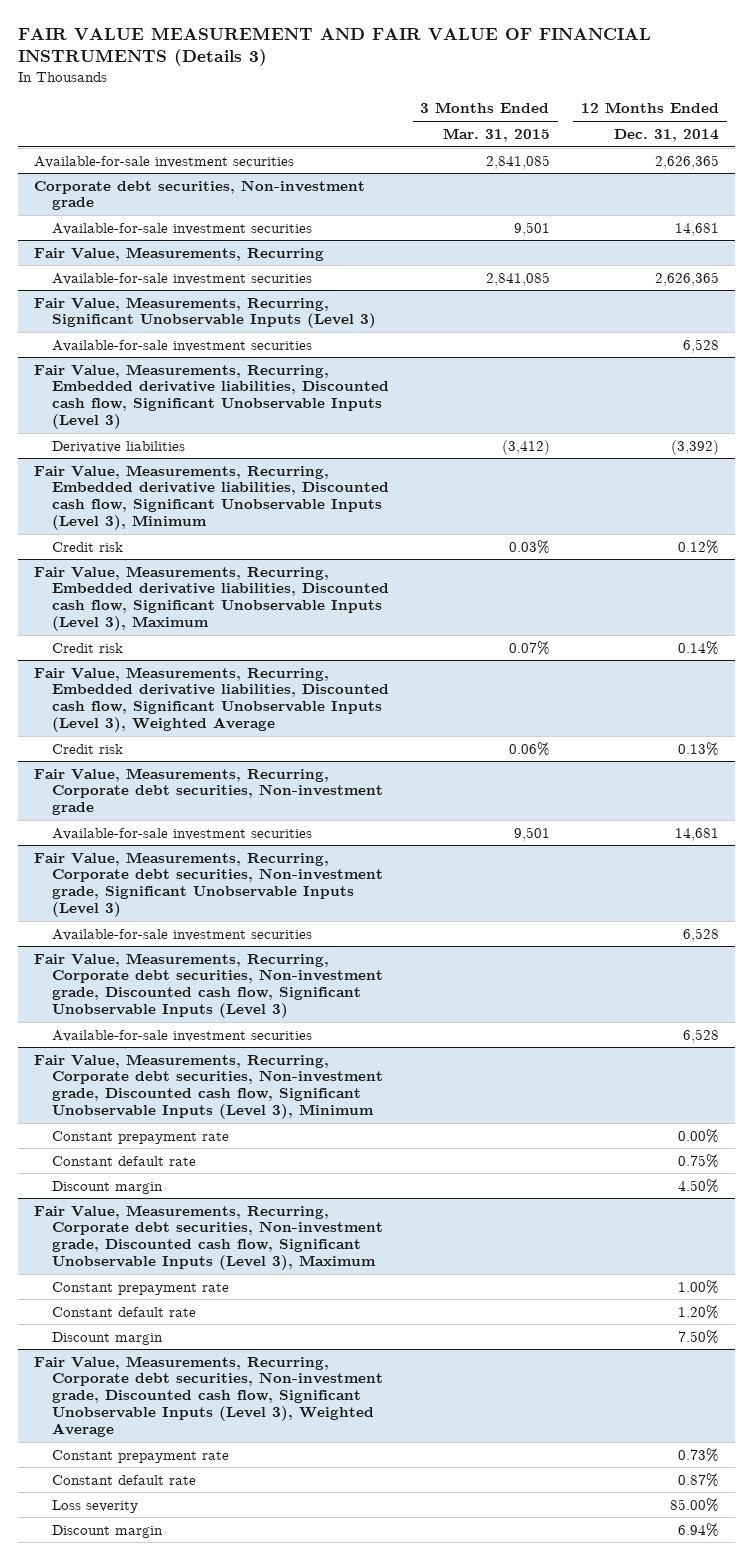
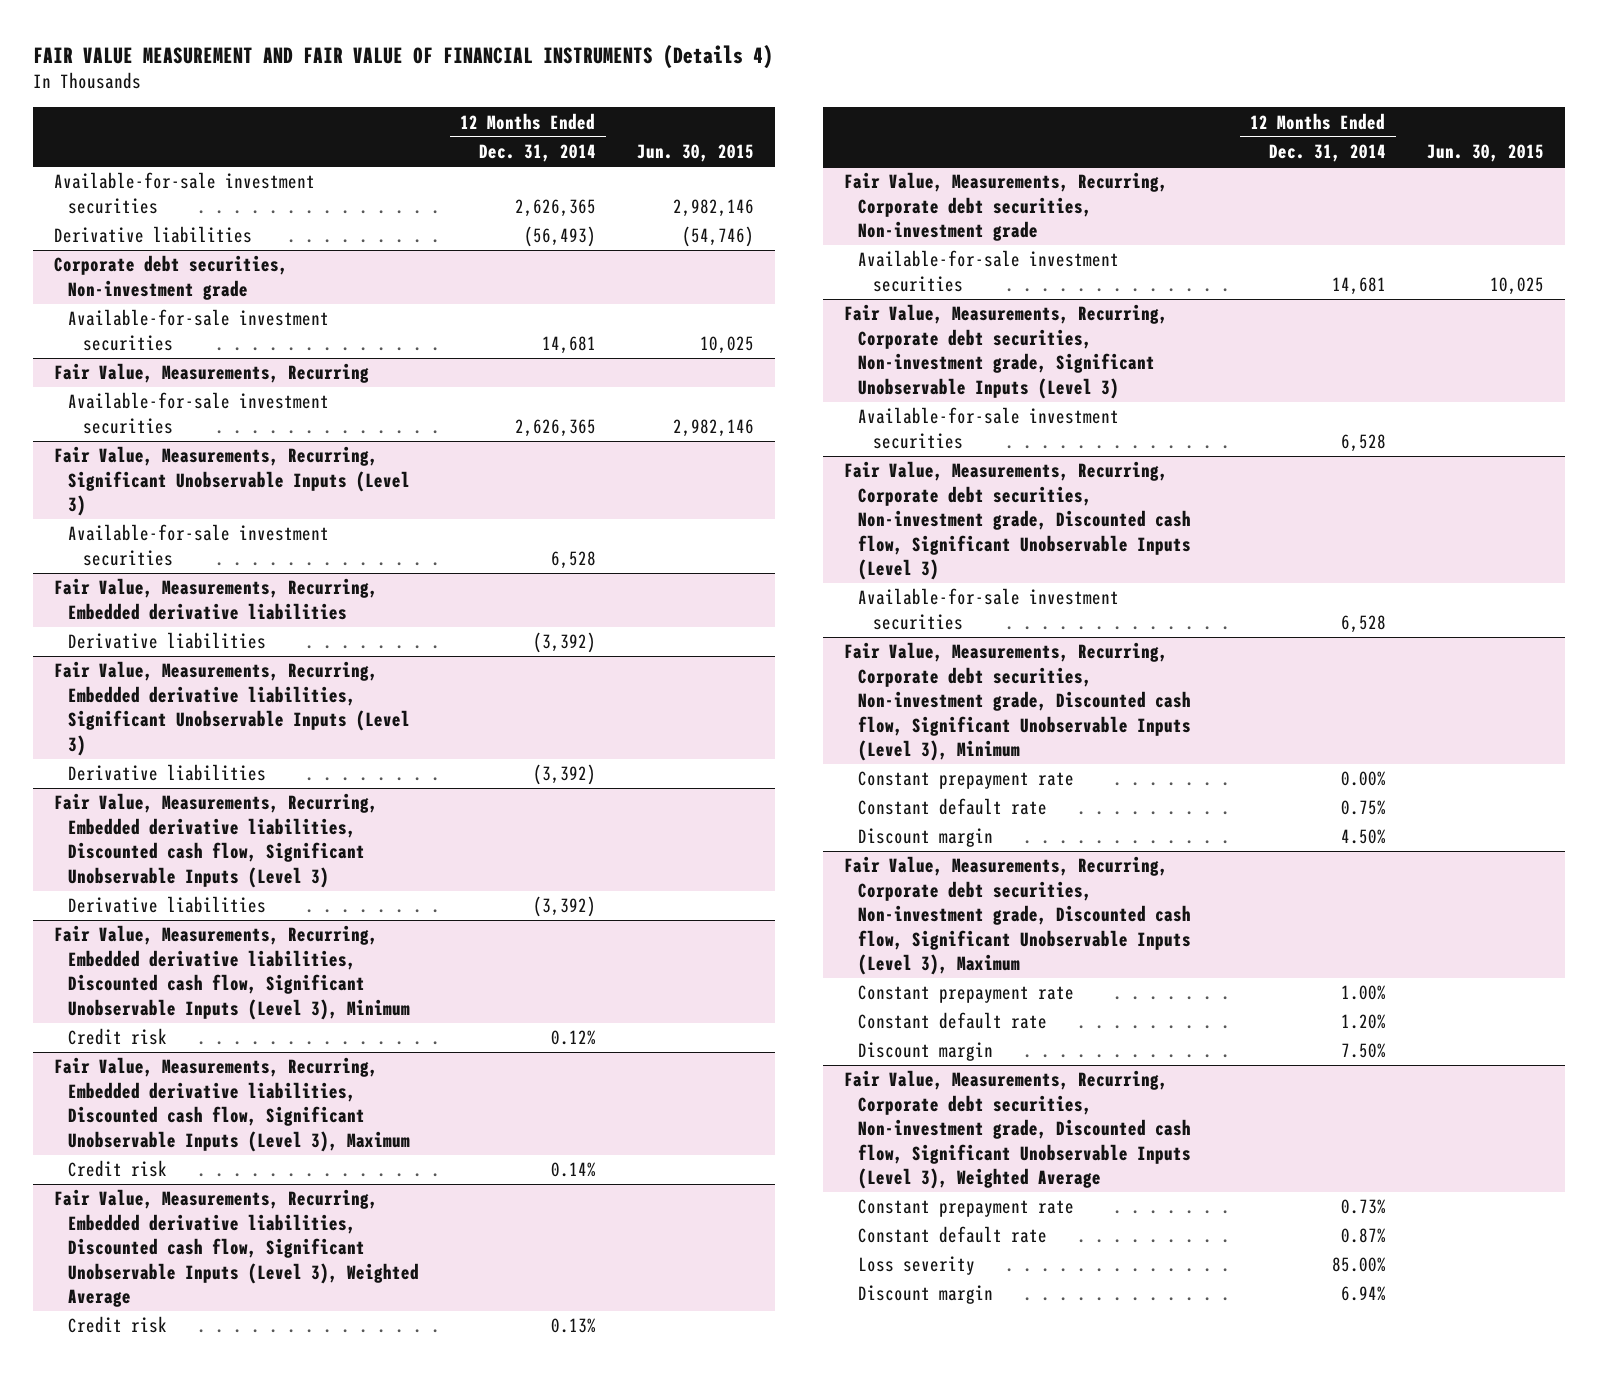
- FAIR VALUE MEASUREMENT AND FAIR VALUE OF FINANCIAL INSTRUMENTS (Details 3)
+ FAIR VALUE MEASUREMENT AND FAIR VALUE OF FINANCIAL INSTRUMENTS (Details 4)
- | 3 Months Ended Mar. 31, 2015 | 12 Months Ended Dec. 31, 2014
+ | 12 Months Ended Dec. 31, 2014 | Jun. 30, 2015
+ Derivative liabilities | (56,493) | (54,746)
+ Fair Value, Measurements, Recurring, Embedded derivative liabilities
+ Derivative liabilities | (3,392) |
+ Fair Value, Measurements, Recurring, Embedded derivative liabilities, Significant Unobservable Inputs (Level 3)
+ Derivative liabilities | (3,392) |

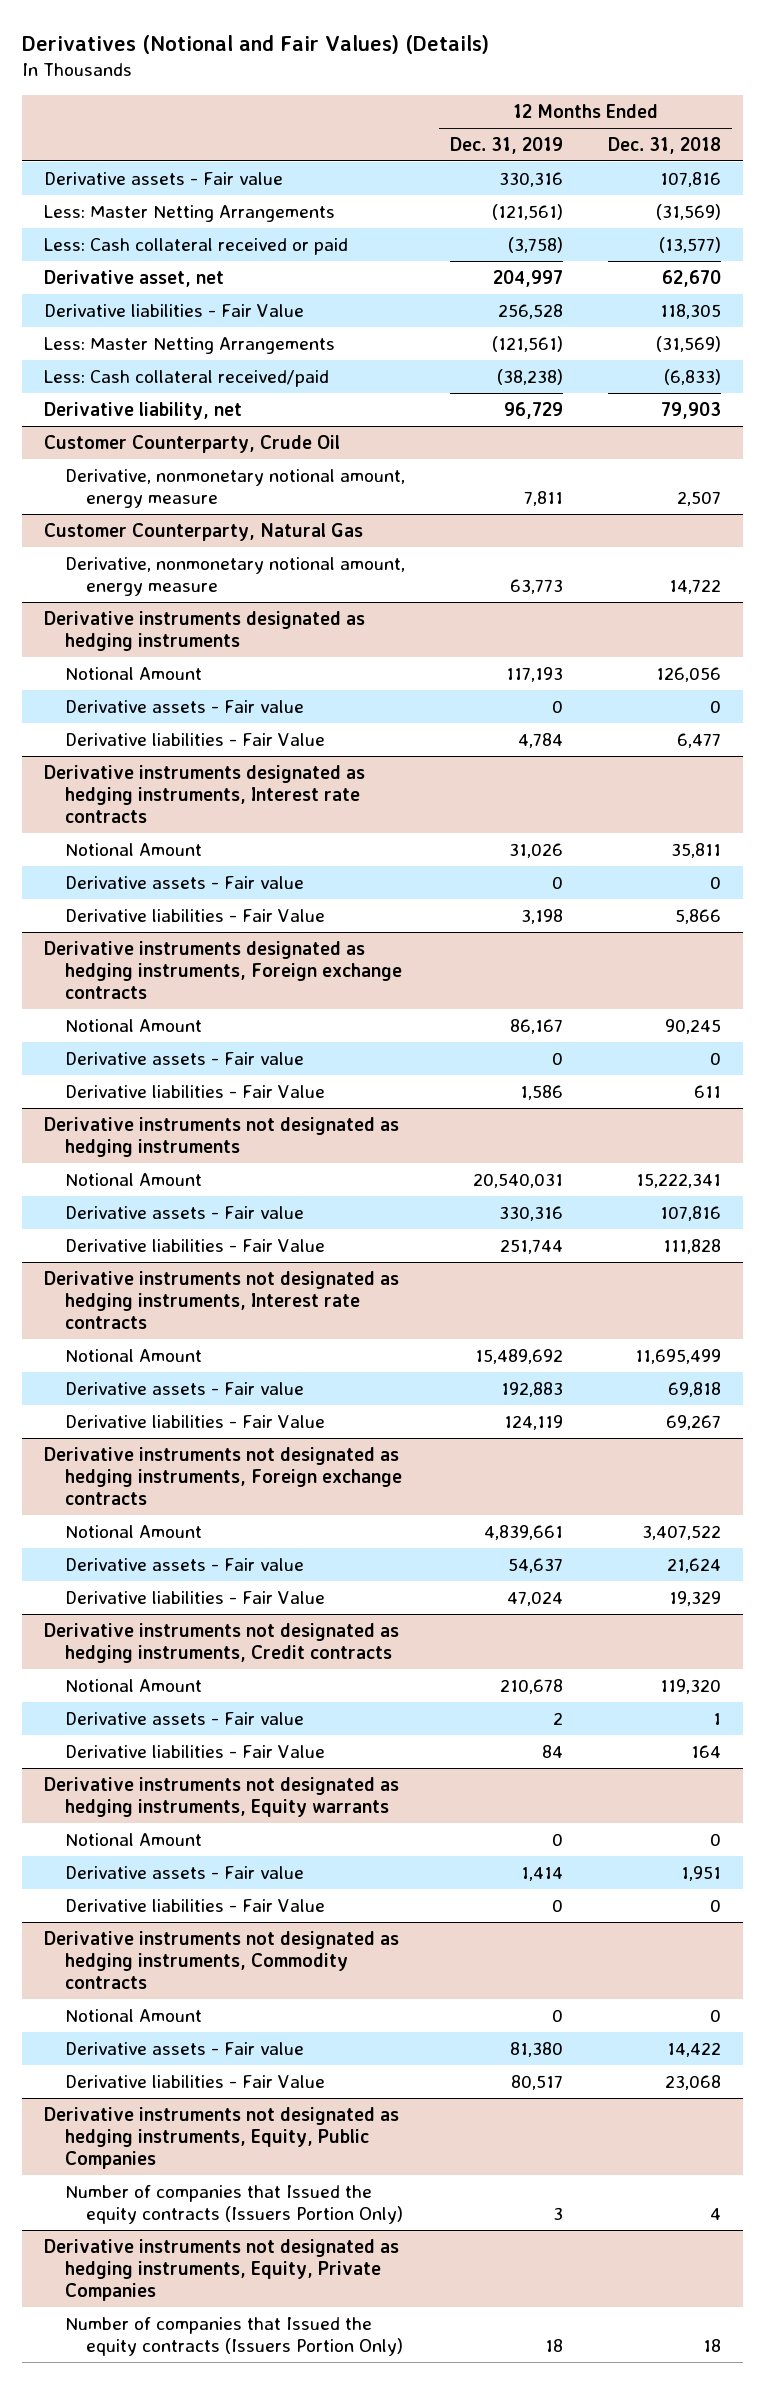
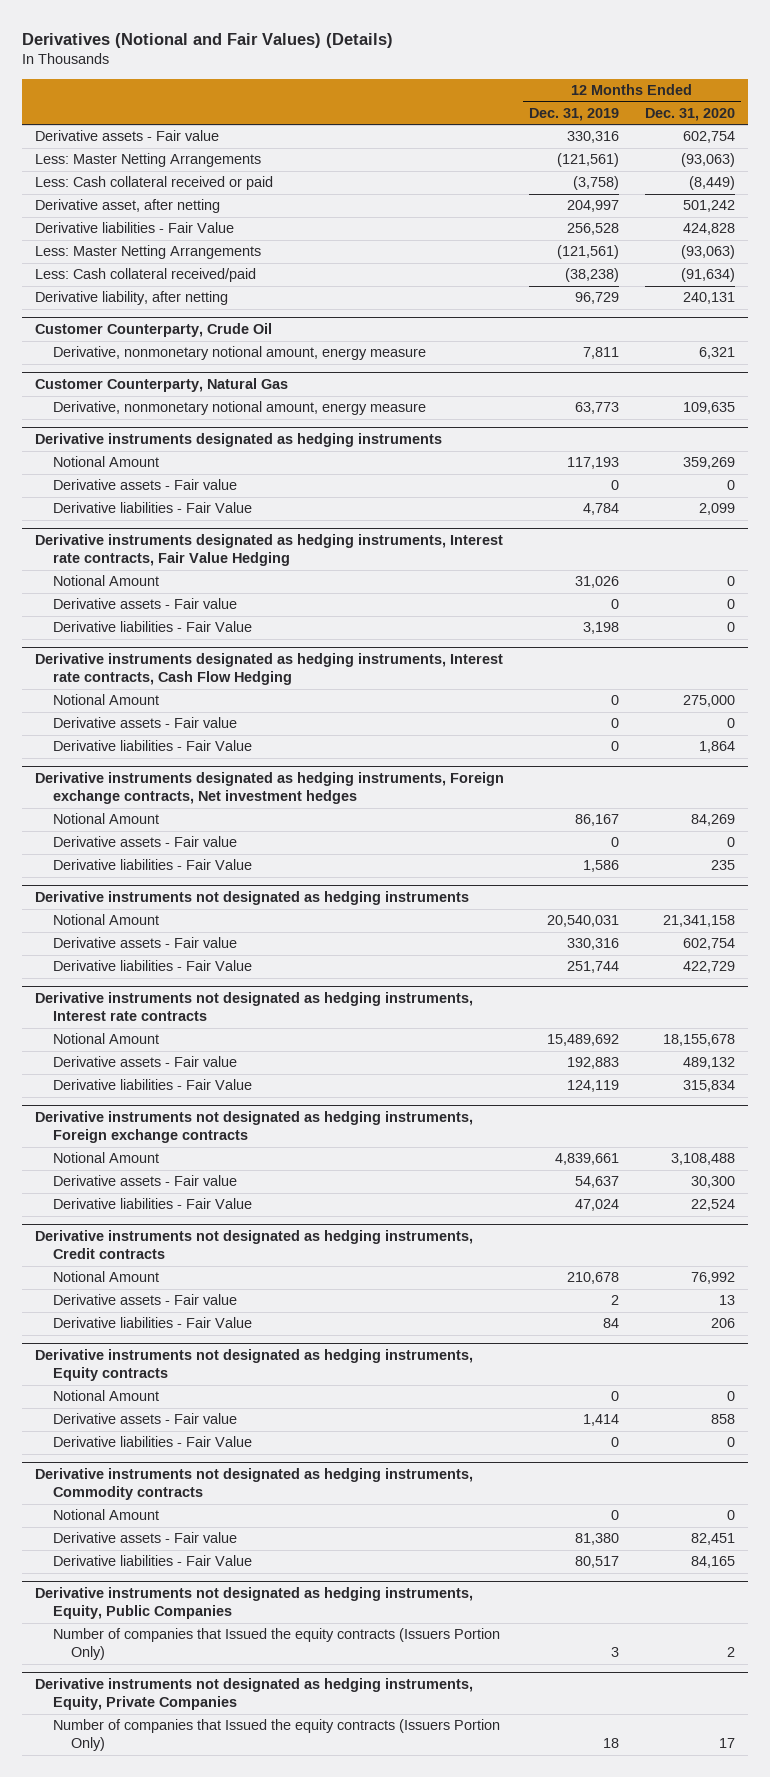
- | 12 Months Ended Dec. 31, 2019 | 12 Months Ended Dec. 31, 2018
+ | 12 Months Ended Dec. 31, 2019 | 12 Months Ended Dec. 31, 2020
- Derivative asset, net | 204,997 | 62,670
+ Derivative asset, after netting | 204,997 | 501,242
- Derivative liability, net | 96,729 | 79,903
+ Derivative liability, after netting | 96,729 | 240,131
- Derivative instruments designated as hedging instruments, Interest rate contracts
+ Derivative instruments designated as hedging instruments, Interest rate contracts, Fair Value Hedging
- Derivative instruments designated as hedging instruments, Foreign exchange contracts
+ Derivative instruments designated as hedging instruments, Interest rate contracts, Cash Flow Hedging
+ Notional Amount | 0 | 275,000
+ Derivative assets - Fair value | 0 | 0
+ Derivative liabilities - Fair Value | 0 | 1,864
+ Derivative instruments designated as hedging instruments, Foreign exchange contracts, Net investment hedges
- Derivative instruments not designated as hedging instruments, Equity warrants
+ Derivative instruments not designated as hedging instruments, Equity contracts

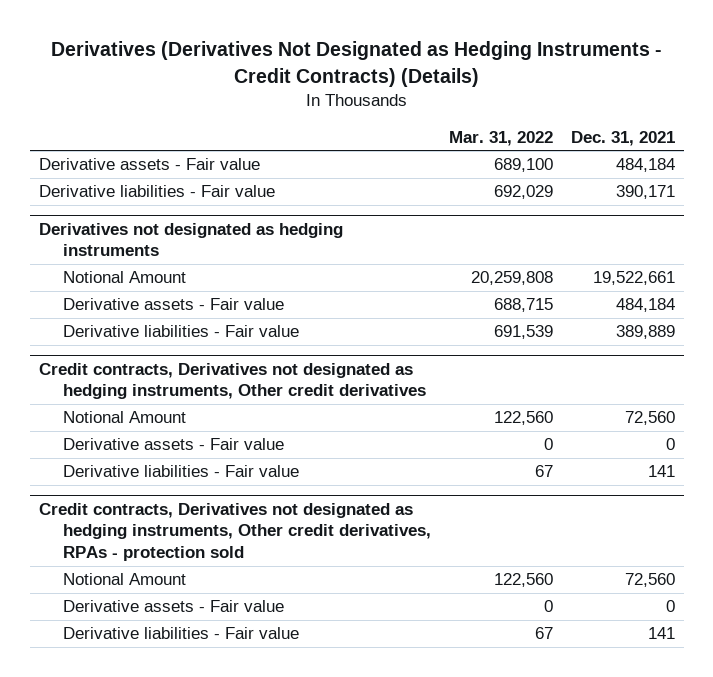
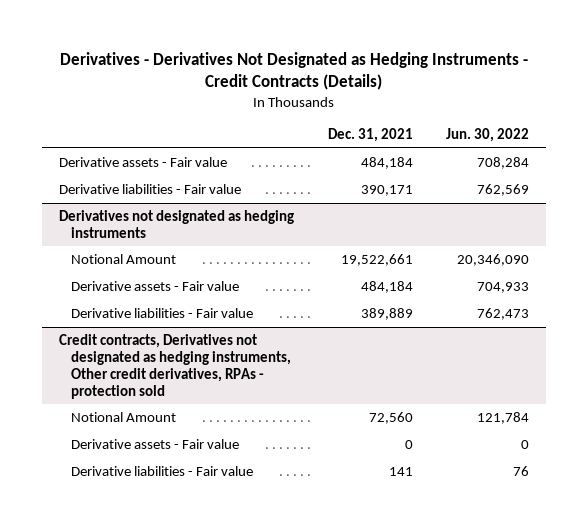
- Derivatives (Derivatives Not Designated as Hedging Instruments - Credit Contracts) (Details)
+ Derivatives - Derivatives Not Designated as Hedging Instruments - Credit Contracts (Details)
- | Mar. 31, 2022 | Dec. 31, 2021
+ | Dec. 31, 2021 | Jun. 30, 2022
- Credit contracts, Derivatives not designated as hedging instruments, Other credit derivatives
- Notional Amount | 122,560 | 72,560
- Derivative assets - Fair value | 0 | 0
- Derivative liabilities - Fair value | 67 | 141

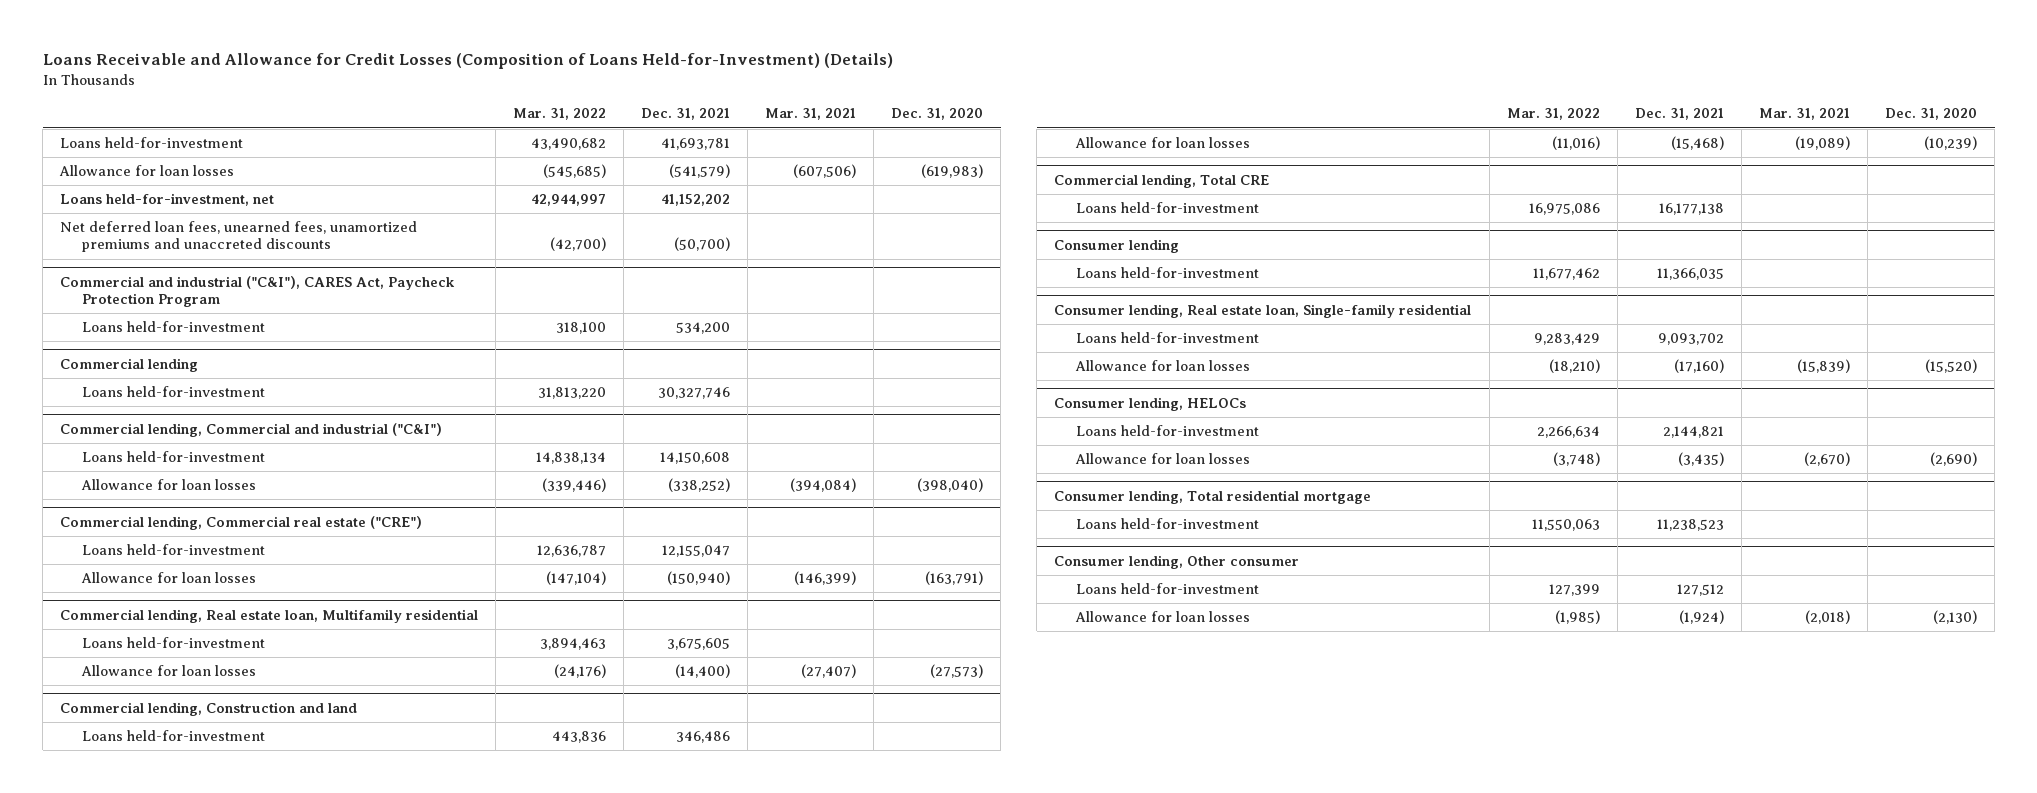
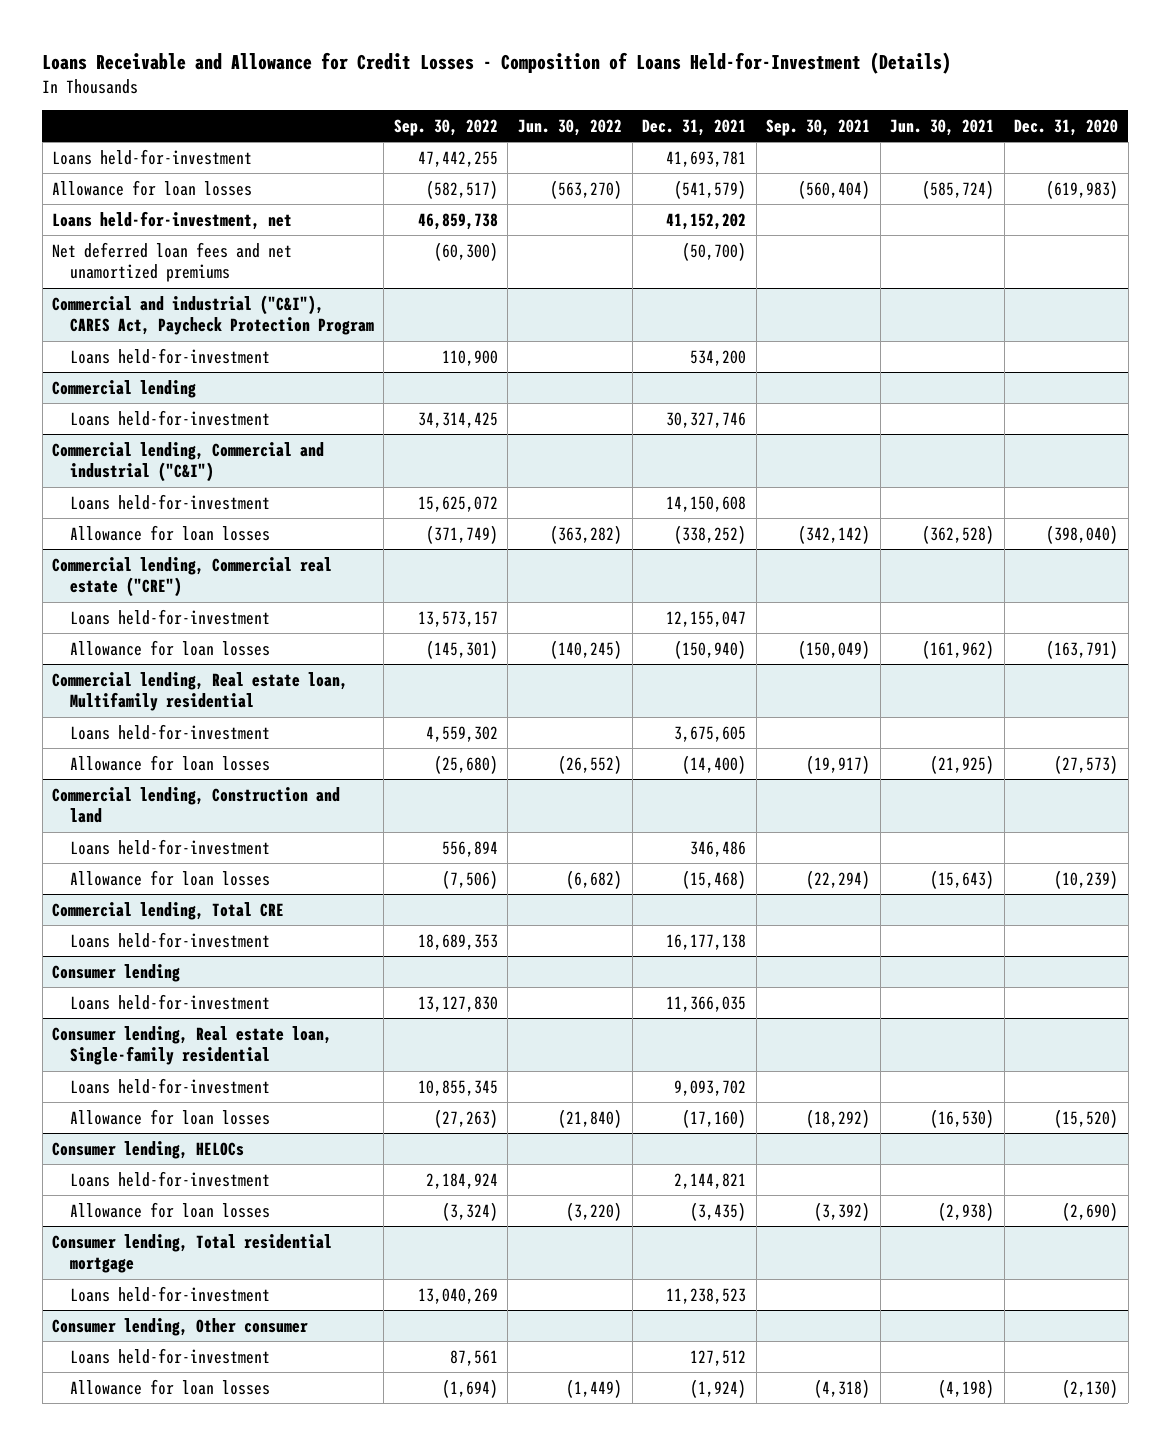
- Loans Receivable and Allowance for Credit Losses (Composition of Loans Held-for-Investment) (Details)
+ Loans Receivable and Allowance for Credit Losses - Composition of Loans Held-for-Investment (Details)
- | Mar. 31, 2022 | Dec. 31, 2021 | Mar. 31, 2021 | Dec. 31, 2020
+ | Sep. 30, 2022 | Jun. 30, 2022 | Dec. 31, 2021 | Sep. 30, 2021 | Jun. 30, 2021 | Dec. 31, 2020
- Net deferred loan fees, unearned fees, unamortized premiums and unaccreted discounts | (42,700) | (50,700) | |
+ Net deferred loan fees and net unamortized premiums | (60,300) | | (50,700) | | |

